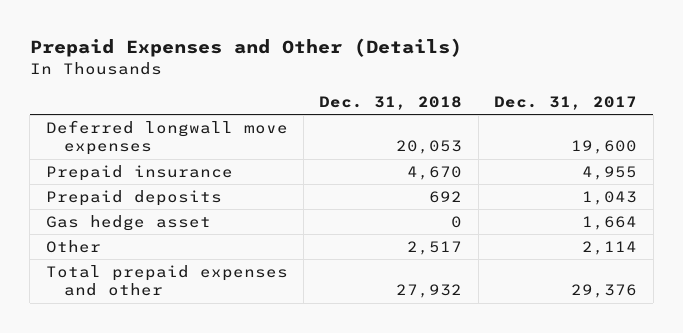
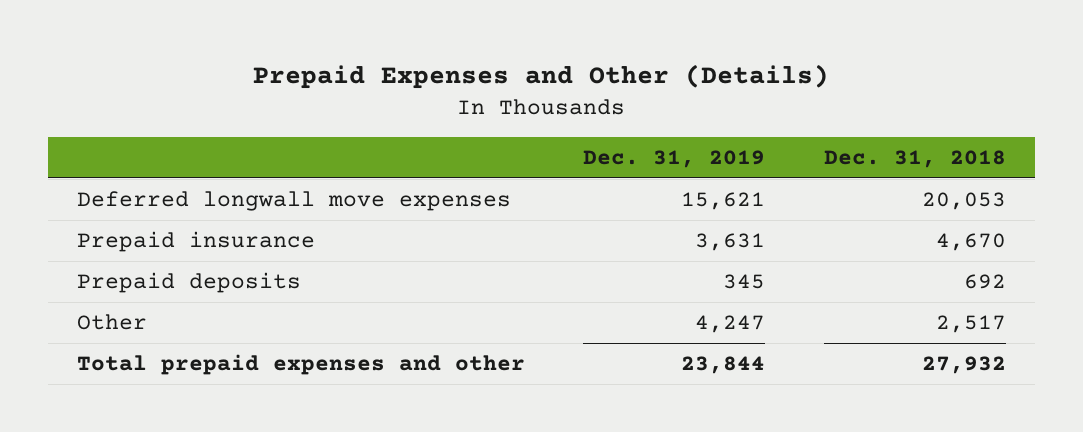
- | Dec. 31, 2018 | Dec. 31, 2017
+ | Dec. 31, 2019 | Dec. 31, 2018
- Gas hedge asset | 0 | 1,664

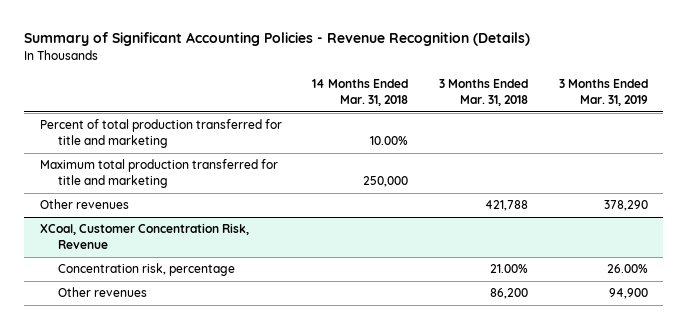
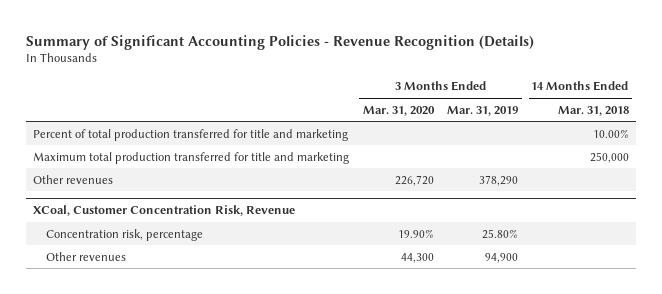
- | 14 Months Ended Mar. 31, 2018 | 3 Months Ended Mar. 31, 2018 | 3 Months Ended Mar. 31, 2019
+ | 3 Months Ended Mar. 31, 2020 | 3 Months Ended Mar. 31, 2019 | 14 Months Ended Mar. 31, 2018
@ XCoal, Customer Concentration Risk, Revenue
- Concentration risk, percentage | | 21.00% | 26.00%
+ Concentration risk, percentage | 19.90% | 25.80% |

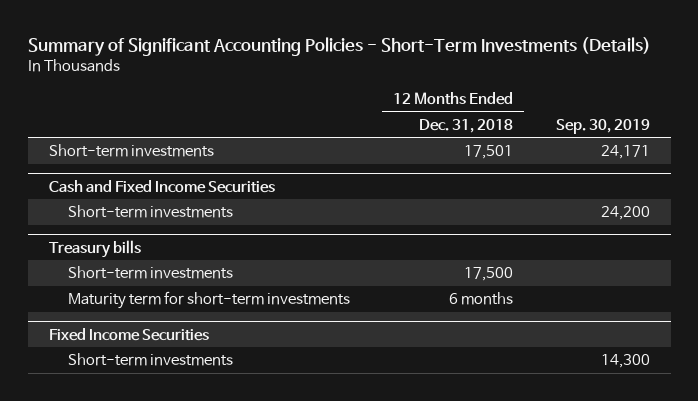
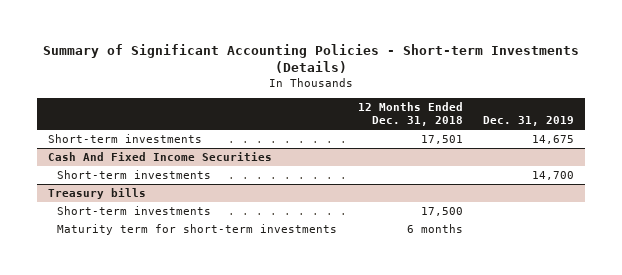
- Summary of Significant Accounting Policies - Short-Term Investments (Details)
+ Summary of Significant Accounting Policies - Short-term Investments (Details)
- | 12 Months Ended Dec. 31, 2018 | Sep. 30, 2019
+ | 12 Months Ended Dec. 31, 2018 | Dec. 31, 2019
- Cash and Fixed Income Securities
+ Cash And Fixed Income Securities
- Fixed Income Securities
- Short-term investments | | 14,300

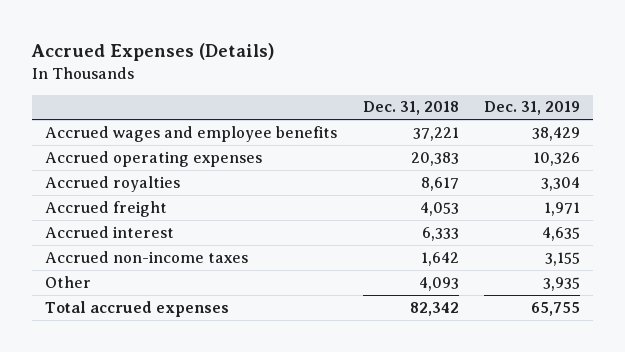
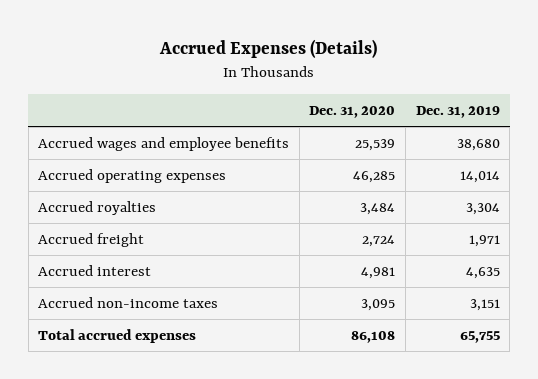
- | Dec. 31, 2018 | Dec. 31, 2019
+ | Dec. 31, 2020 | Dec. 31, 2019
- Accrued wages and employee benefits | 37,221 | 38,429
- Accrued operating expenses | 20,383 | 10,326
+ Accrued wages and employee benefits | 25,539 | 38,680
+ Accrued operating expenses | 46,285 | 14,014
- Accrued non-income taxes | 1,642 | 3,155
- Other | 4,093 | 3,935
+ Accrued non-income taxes | 3,095 | 3,151

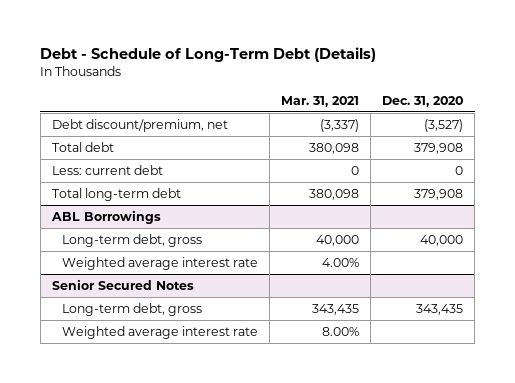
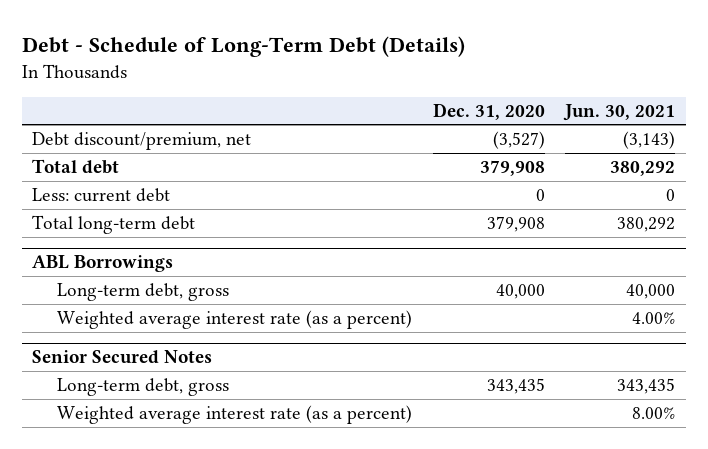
- | Mar. 31, 2021 | Dec. 31, 2020
+ | Dec. 31, 2020 | Jun. 30, 2021
@ ABL Borrowings
- Weighted average interest rate | 4.00% |
+ Weighted average interest rate (as a percent) | | 4.00%
@ Senior Secured Notes
- Weighted average interest rate | 8.00% |
+ Weighted average interest rate (as a percent) | | 8.00%

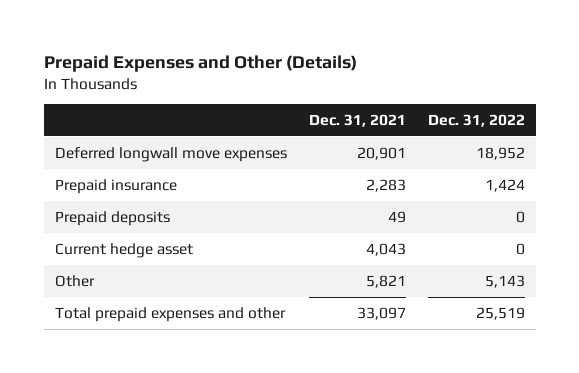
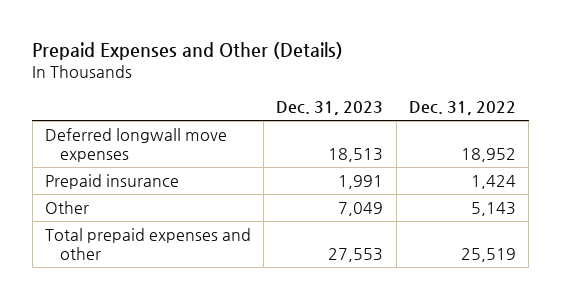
- | Dec. 31, 2021 | Dec. 31, 2022
+ | Dec. 31, 2023 | Dec. 31, 2022
- Prepaid deposits | 49 | 0
- Current hedge asset | 4,043 | 0

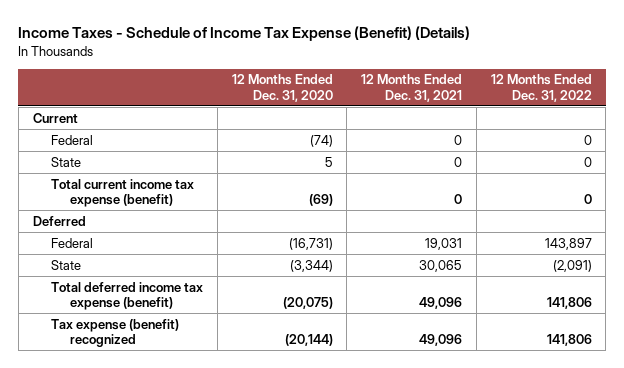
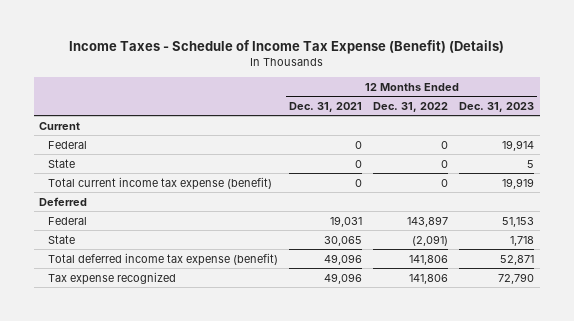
- | 12 Months Ended Dec. 31, 2020 | 12 Months Ended Dec. 31, 2021 | 12 Months Ended Dec. 31, 2022
+ | 12 Months Ended Dec. 31, 2021 | 12 Months Ended Dec. 31, 2022 | 12 Months Ended Dec. 31, 2023
- Tax expense (benefit) recognized | (20,144) | 49,096 | 141,806
+ Tax expense recognized | 49,096 | 141,806 | 72,790

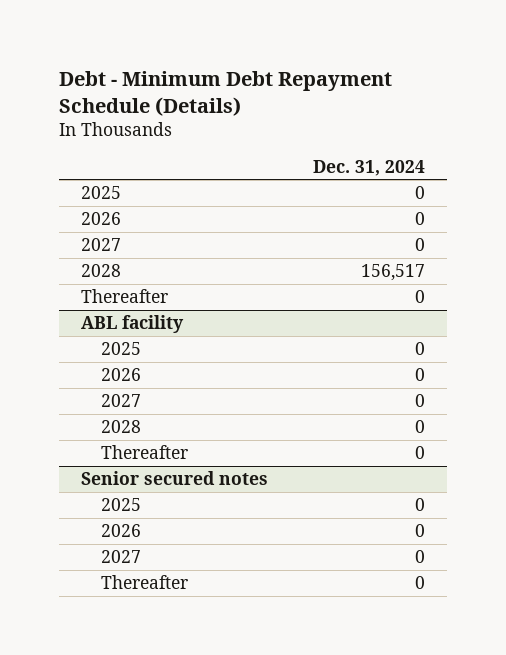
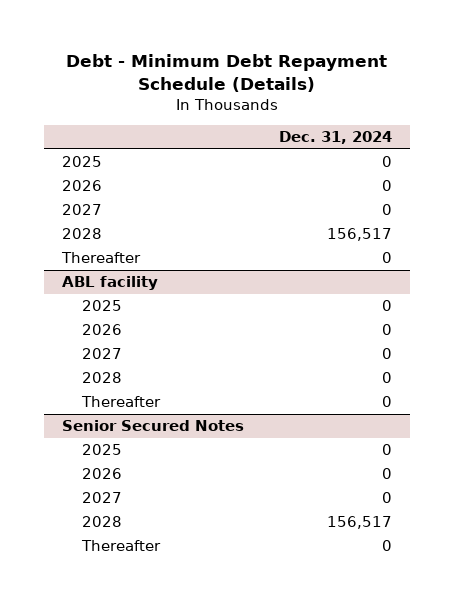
- Senior secured notes
+ Senior Secured Notes
+ 2028 | 156,517

